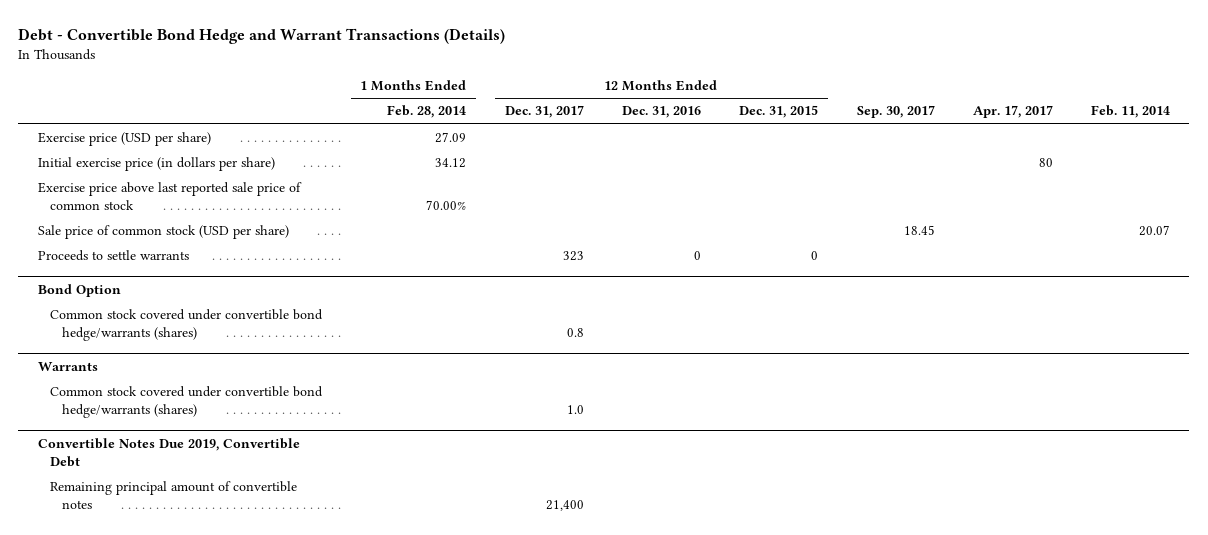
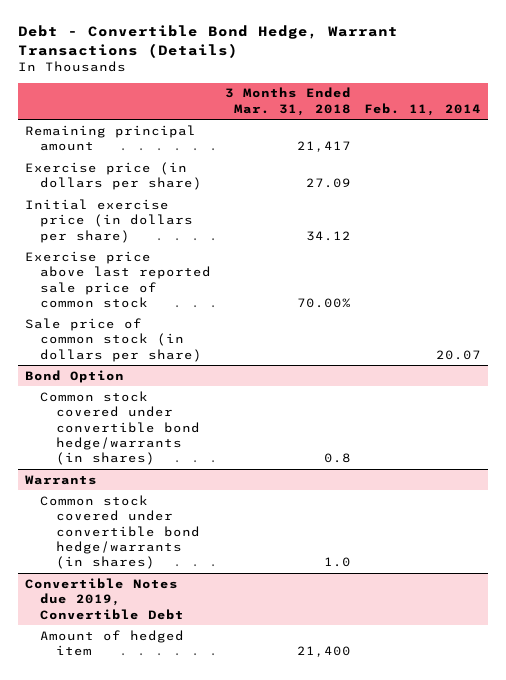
- Debt - Convertible Bond Hedge and Warrant Transactions (Details)
+ Debt - Convertible Bond Hedge, Warrant Transactions (Details)
- | 1 Months Ended Feb. 28, 2014 | 12 Months Ended Dec. 31, 2017 | 12 Months Ended Dec. 31, 2016 | 12 Months Ended Dec. 31, 2015 | Sep. 30, 2017 | Apr. 17, 2017 | Feb. 11, 2014
+ | 3 Months Ended Mar. 31, 2018 | Feb. 11, 2014
- Exercise price (USD per share) | 27.09 | | | | | |
+ Remaining principal amount | 21,417 |
+ Exercise price (in dollars per share) | 27.09 |
- Sale price of common stock (USD per share) | | | | | 18.45 | | 20.07
- Proceeds to settle warrants | | 323 | 0 | 0 | | |
+ Sale price of common stock (in dollars per share) | | 20.07
@ Bond Option
- Common stock covered under convertible bond hedge/warrants (shares) | | 0.8 | | | | |
+ Common stock covered under convertible bond hedge/warrants (in shares) | 0.8 |
@ Warrants
- Common stock covered under convertible bond hedge/warrants (shares) | | 1.0 | | | | |
- Convertible Notes Due 2019, Convertible Debt
- Remaining principal amount of convertible notes | | 21,400 | | | | |
@ Warrants
+ Common stock covered under convertible bond hedge/warrants (in shares) | 1.0 |
+ Convertible Notes due 2019, Convertible Debt
+ Amount of hedged item | 21,400 |

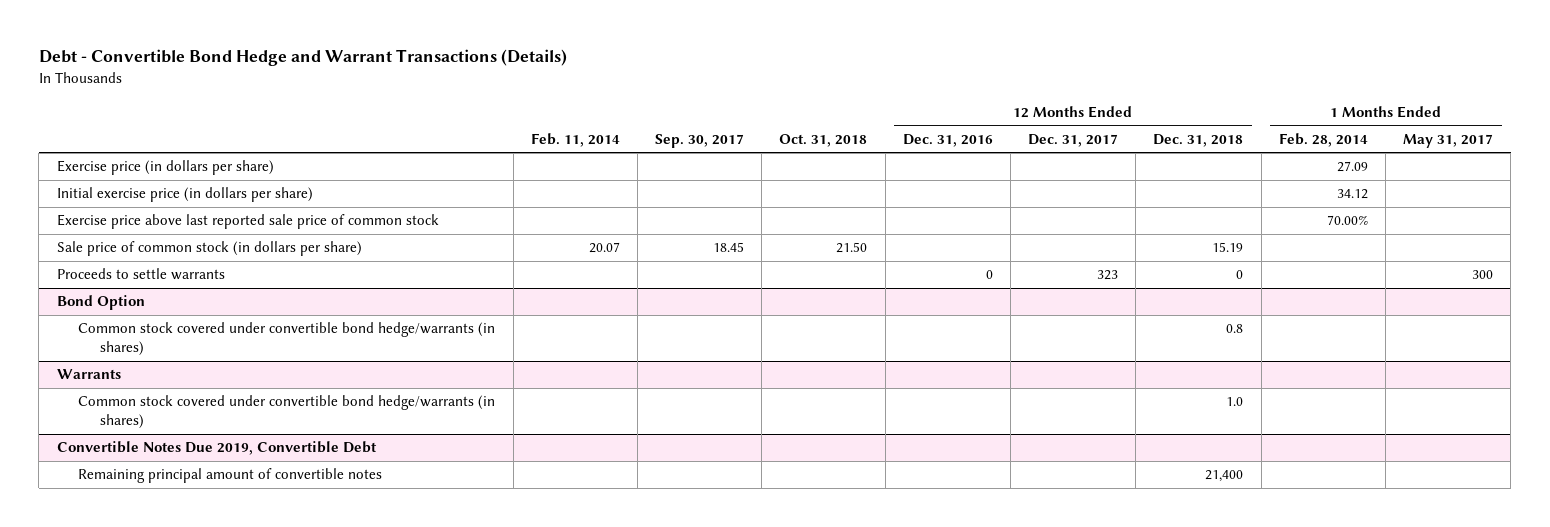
- Debt - Convertible Bond Hedge, Warrant Transactions (Details)
+ Debt - Convertible Bond Hedge and Warrant Transactions (Details)
- | 3 Months Ended Mar. 31, 2018 | Feb. 11, 2014
+ | Feb. 11, 2014 | Sep. 30, 2017 | Oct. 31, 2018 | 12 Months Ended Dec. 31, 2016 | 12 Months Ended Dec. 31, 2017 | 12 Months Ended Dec. 31, 2018 | 1 Months Ended Feb. 28, 2014 | 1 Months Ended May 31, 2017
- Remaining principal amount | 21,417 |
+ Proceeds to settle warrants | | | | 0 | 323 | 0 | | 300
- Convertible Notes due 2019, Convertible Debt
- Amount of hedged item | 21,400 |
+ Convertible Notes Due 2019, Convertible Debt
+ Remaining principal amount of convertible notes | | | | | | 21,400 | |

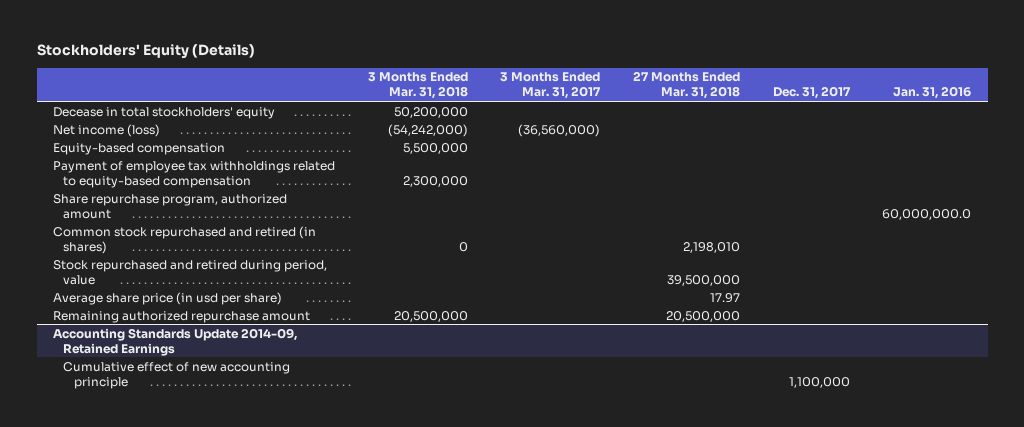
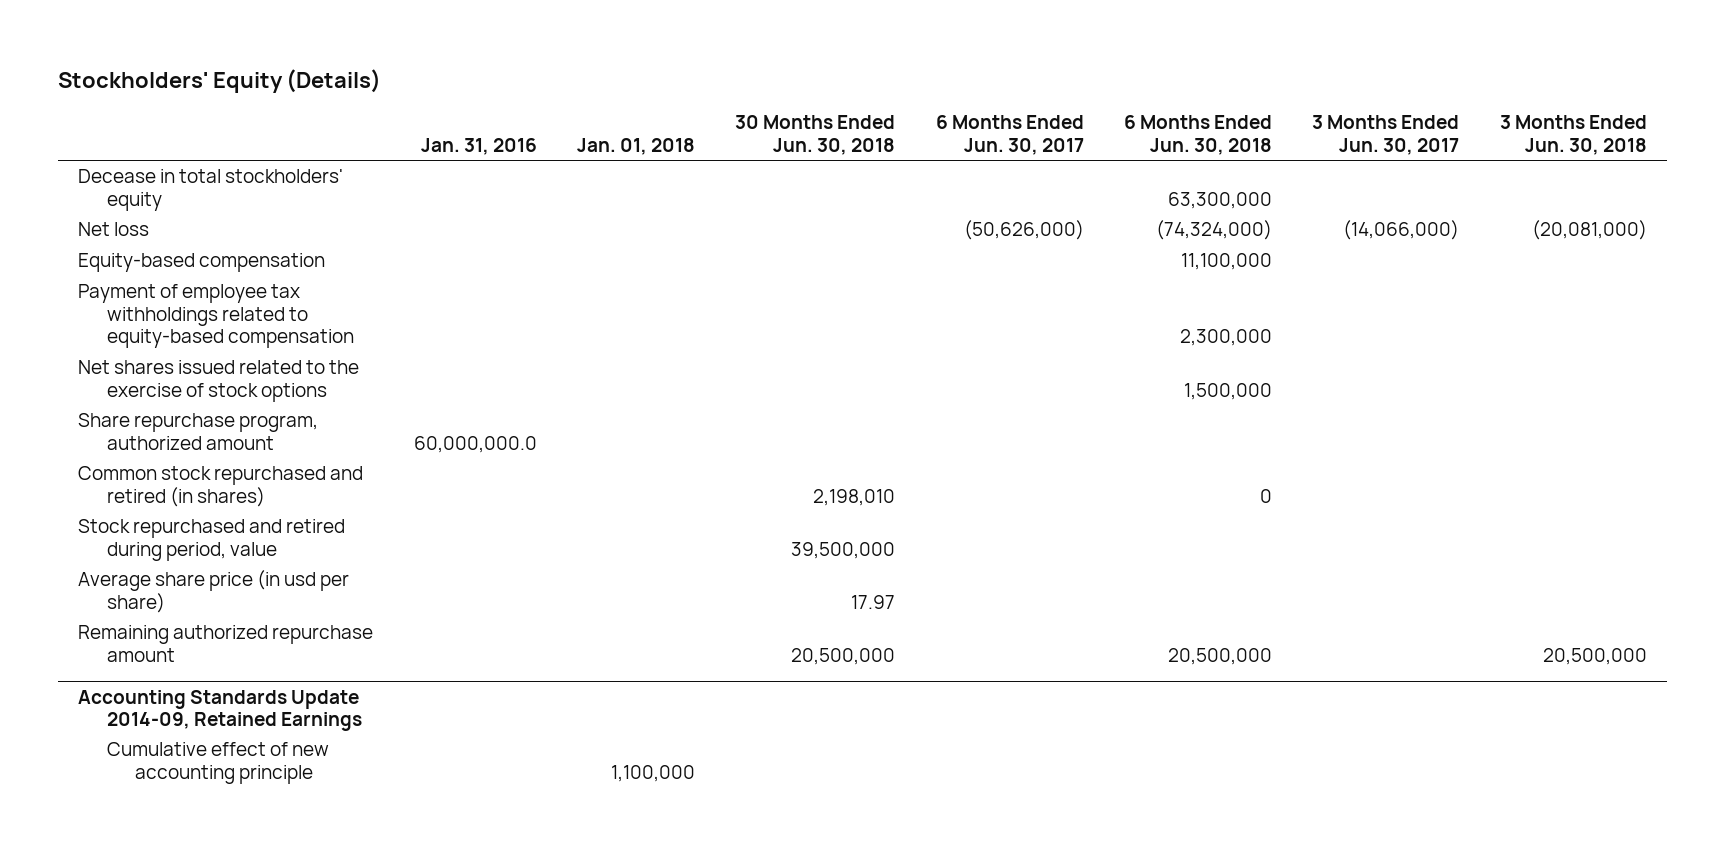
- | 3 Months Ended Mar. 31, 2018 | 3 Months Ended Mar. 31, 2017 | 27 Months Ended Mar. 31, 2018 | Dec. 31, 2017 | Jan. 31, 2016
+ | Jan. 31, 2016 | Jan. 01, 2018 | 30 Months Ended Jun. 30, 2018 | 6 Months Ended Jun. 30, 2017 | 6 Months Ended Jun. 30, 2018 | 3 Months Ended Jun. 30, 2017 | 3 Months Ended Jun. 30, 2018
- Net income (loss) | (54,242,000) | (36,560,000) | | |
+ Net loss | | | | (50,626,000) | (74,324,000) | (14,066,000) | (20,081,000)
+ Net shares issued related to the exercise of stock options | | | | | 1,500,000 | |

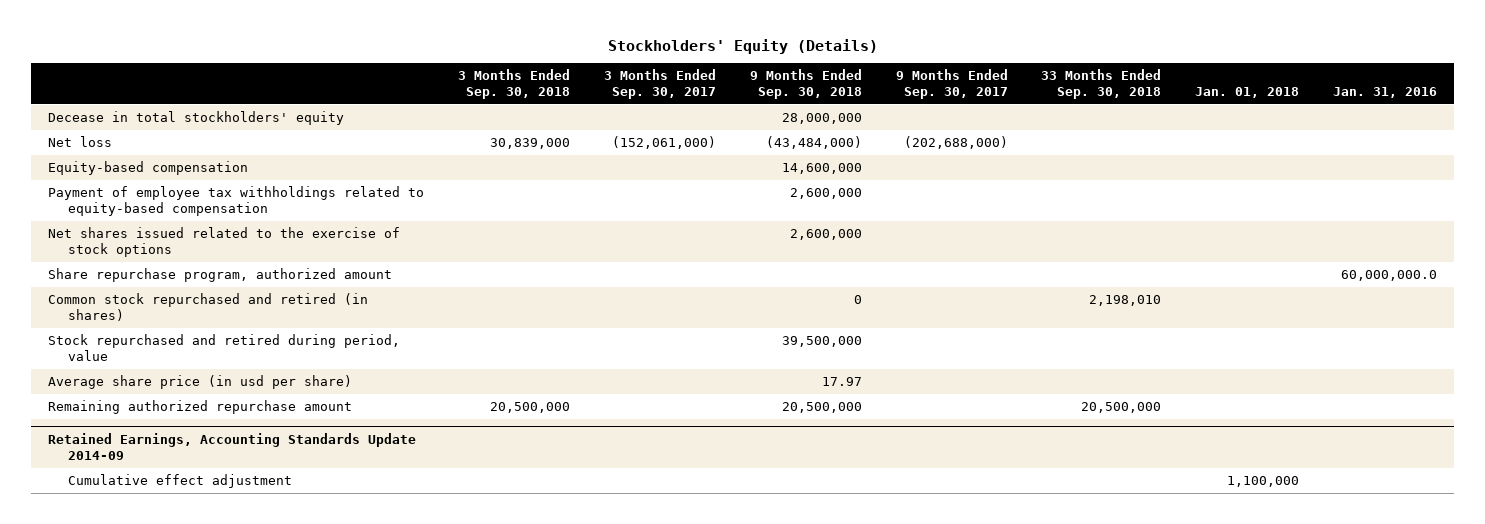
- | Jan. 31, 2016 | Jan. 01, 2018 | 30 Months Ended Jun. 30, 2018 | 6 Months Ended Jun. 30, 2017 | 6 Months Ended Jun. 30, 2018 | 3 Months Ended Jun. 30, 2017 | 3 Months Ended Jun. 30, 2018
+ | 3 Months Ended Sep. 30, 2018 | 3 Months Ended Sep. 30, 2017 | 9 Months Ended Sep. 30, 2018 | 9 Months Ended Sep. 30, 2017 | 33 Months Ended Sep. 30, 2018 | Jan. 01, 2018 | Jan. 31, 2016
- Accounting Standards Update 2014-09, Retained Earnings
- Cumulative effect of new accounting principle | | 1,100,000 | | | | |
+ Retained Earnings, Accounting Standards Update 2014-09
+ Cumulative effect adjustment | | | | | | 1,100,000 |

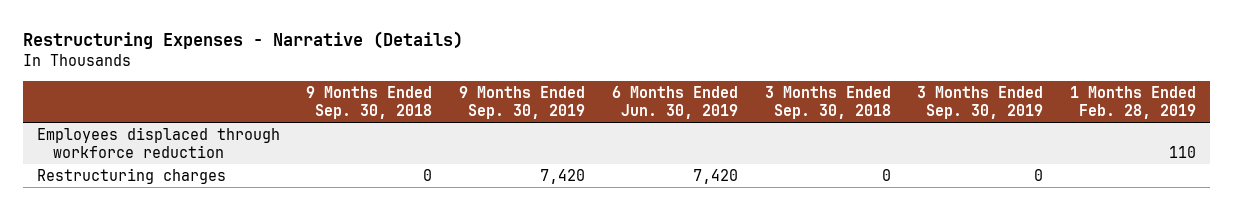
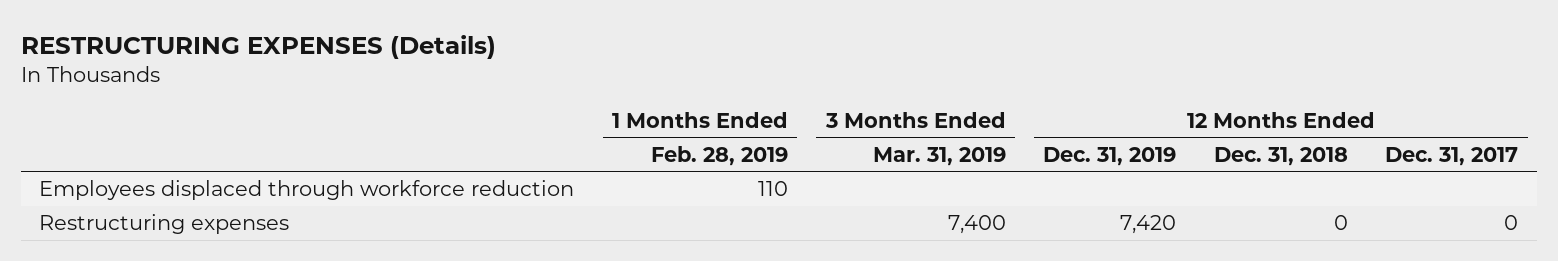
- Restructuring Expenses - Narrative (Details)
+ RESTRUCTURING EXPENSES (Details)
- | 9 Months Ended Sep. 30, 2018 | 9 Months Ended Sep. 30, 2019 | 6 Months Ended Jun. 30, 2019 | 3 Months Ended Sep. 30, 2018 | 3 Months Ended Sep. 30, 2019 | 1 Months Ended Feb. 28, 2019
+ | 1 Months Ended Feb. 28, 2019 | 3 Months Ended Mar. 31, 2019 | 12 Months Ended Dec. 31, 2019 | 12 Months Ended Dec. 31, 2018 | 12 Months Ended Dec. 31, 2017
- Restructuring charges | 0 | 7,420 | 7,420 | 0 | 0 |
+ Restructuring expenses | | 7,400 | 7,420 | 0 | 0

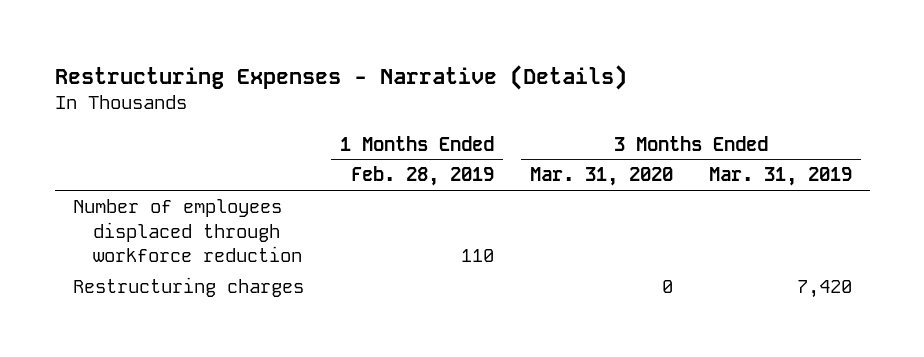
- RESTRUCTURING EXPENSES (Details)
+ Restructuring Expenses - Narrative (Details)
- | 1 Months Ended Feb. 28, 2019 | 3 Months Ended Mar. 31, 2019 | 12 Months Ended Dec. 31, 2019 | 12 Months Ended Dec. 31, 2018 | 12 Months Ended Dec. 31, 2017
+ | 1 Months Ended Feb. 28, 2019 | 3 Months Ended Mar. 31, 2020 | 3 Months Ended Mar. 31, 2019
- Employees displaced through workforce reduction | 110 | | | |
- Restructuring expenses | | 7,400 | 7,420 | 0 | 0
+ Number of employees displaced through workforce reduction | 110 | |
+ Restructuring charges | | 0 | 7,420

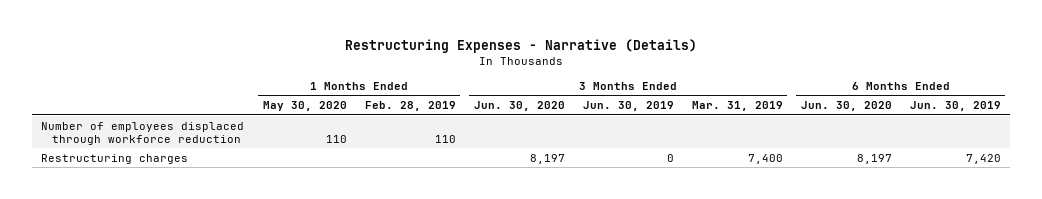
- | 1 Months Ended Feb. 28, 2019 | 3 Months Ended Mar. 31, 2020 | 3 Months Ended Mar. 31, 2019
+ | 1 Months Ended May 30, 2020 | 1 Months Ended Feb. 28, 2019 | 3 Months Ended Jun. 30, 2020 | 3 Months Ended Jun. 30, 2019 | 3 Months Ended Mar. 31, 2019 | 6 Months Ended Jun. 30, 2020 | 6 Months Ended Jun. 30, 2019
- Restructuring charges | | 0 | 7,420
+ Restructuring charges | | | 8,197 | 0 | 7,400 | 8,197 | 7,420

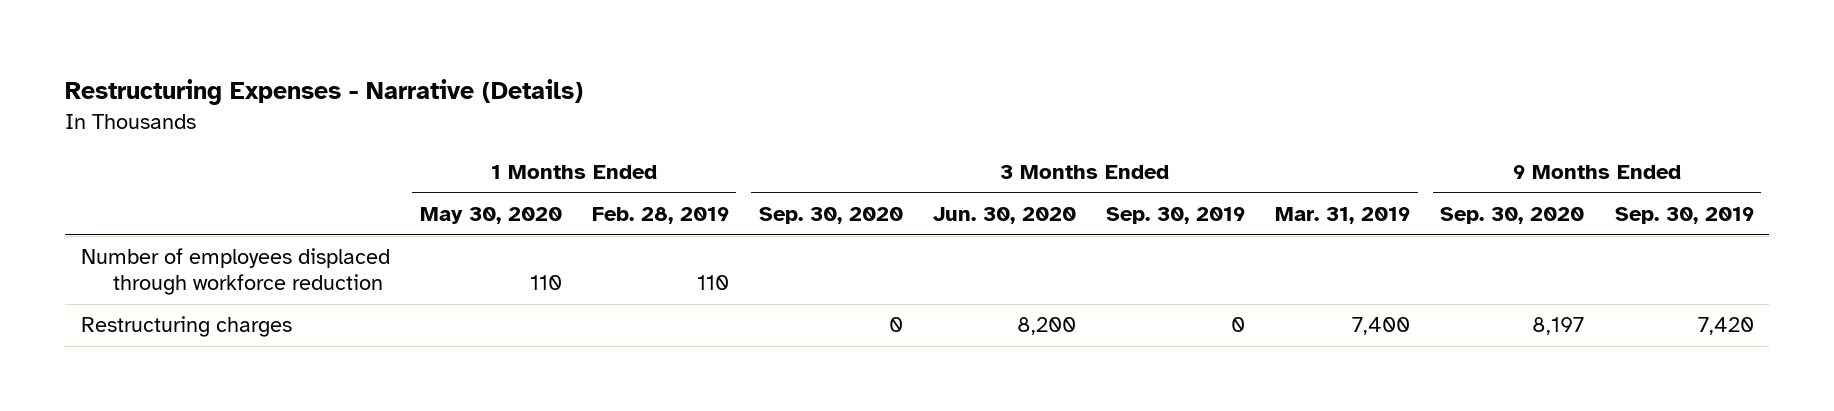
- | 1 Months Ended May 30, 2020 | 1 Months Ended Feb. 28, 2019 | 3 Months Ended Jun. 30, 2020 | 3 Months Ended Jun. 30, 2019 | 3 Months Ended Mar. 31, 2019 | 6 Months Ended Jun. 30, 2020 | 6 Months Ended Jun. 30, 2019
+ | 1 Months Ended May 30, 2020 | 1 Months Ended Feb. 28, 2019 | 3 Months Ended Sep. 30, 2020 | 3 Months Ended Jun. 30, 2020 | 3 Months Ended Sep. 30, 2019 | 3 Months Ended Mar. 31, 2019 | 9 Months Ended Sep. 30, 2020 | 9 Months Ended Sep. 30, 2019
- Restructuring charges | | | 8,197 | 0 | 7,400 | 8,197 | 7,420
+ Restructuring charges | | | 0 | 8,200 | 0 | 7,400 | 8,197 | 7,420

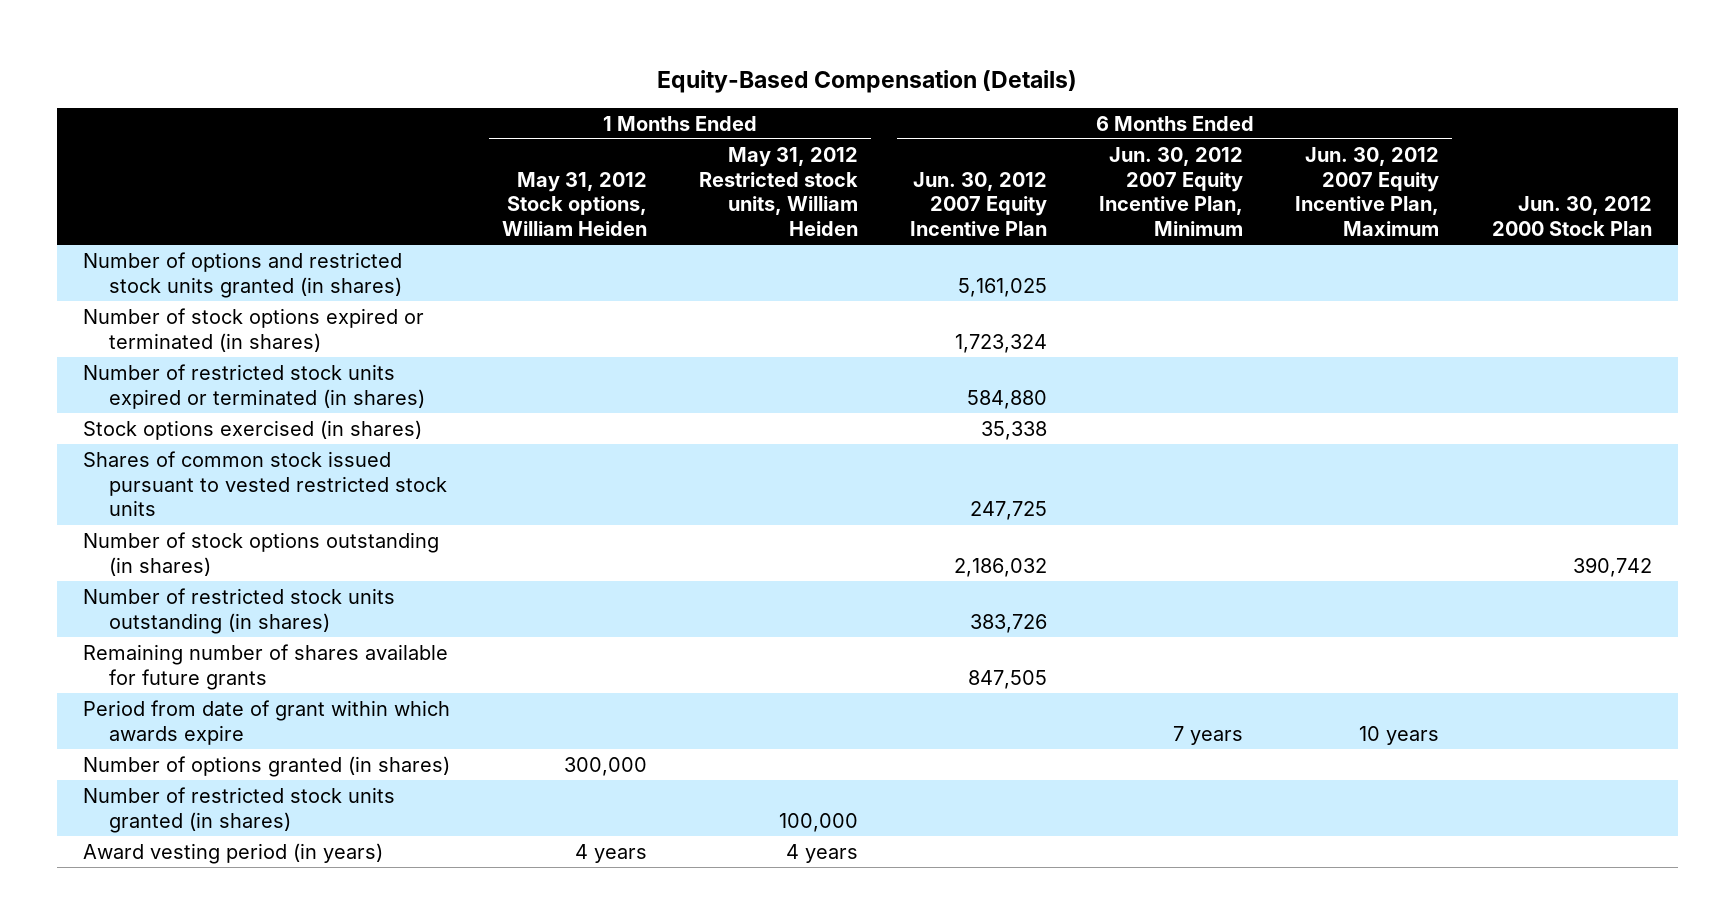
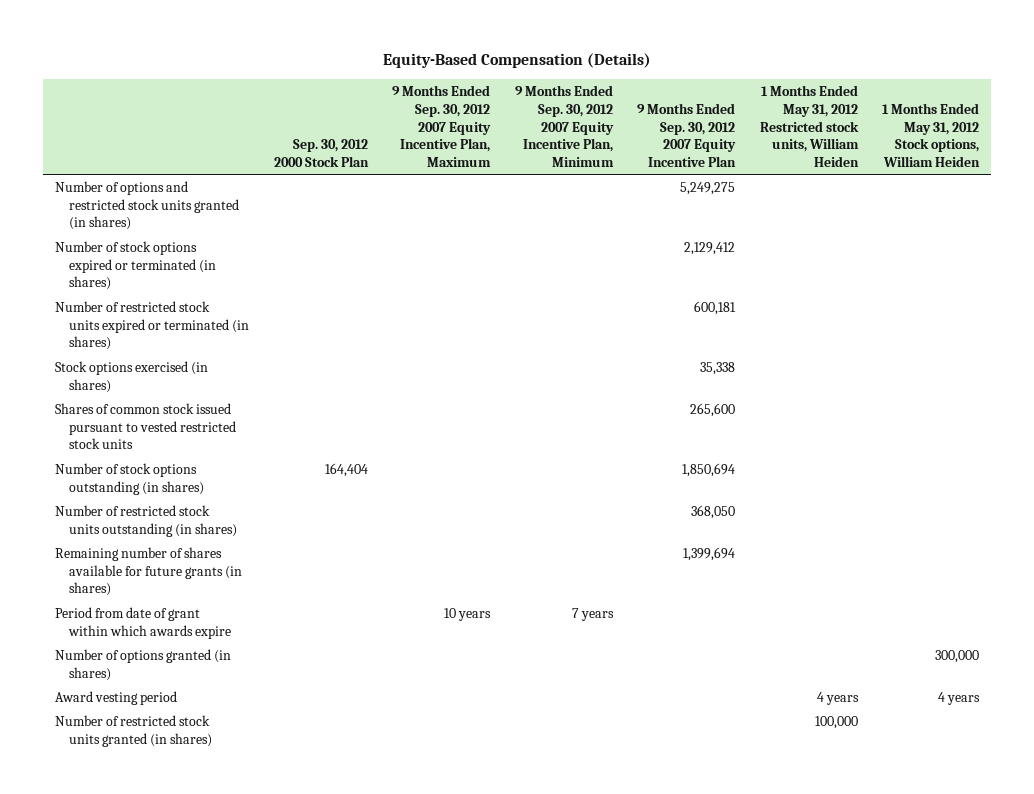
- | 1 Months Ended May 31, 2012 Stock options, William Heiden | 1 Months Ended May 31, 2012 Restricted stock units, William Heiden | 6 Months Ended Jun. 30, 2012 2007 Equity Incentive Plan | 6 Months Ended Jun. 30, 2012 2007 Equity Incentive Plan, Minimum | 6 Months Ended Jun. 30, 2012 2007 Equity Incentive Plan, Maximum | Jun. 30, 2012 2000 Stock Plan
+ | Sep. 30, 2012 2000 Stock Plan | 9 Months Ended Sep. 30, 2012 2007 Equity Incentive Plan, Maximum | 9 Months Ended Sep. 30, 2012 2007 Equity Incentive Plan, Minimum | 9 Months Ended Sep. 30, 2012 2007 Equity Incentive Plan | 1 Months Ended May 31, 2012 Restricted stock units, William Heiden | 1 Months Ended May 31, 2012 Stock options, William Heiden
- Remaining number of shares available for future grants | | | 847,505 | | |
+ Remaining number of shares available for future grants (in shares) | | | | 1,399,694 | |
+ Award vesting period | | | | | 4 years | 4 years
- Award vesting period (in years) | 4 years | 4 years | | | |

